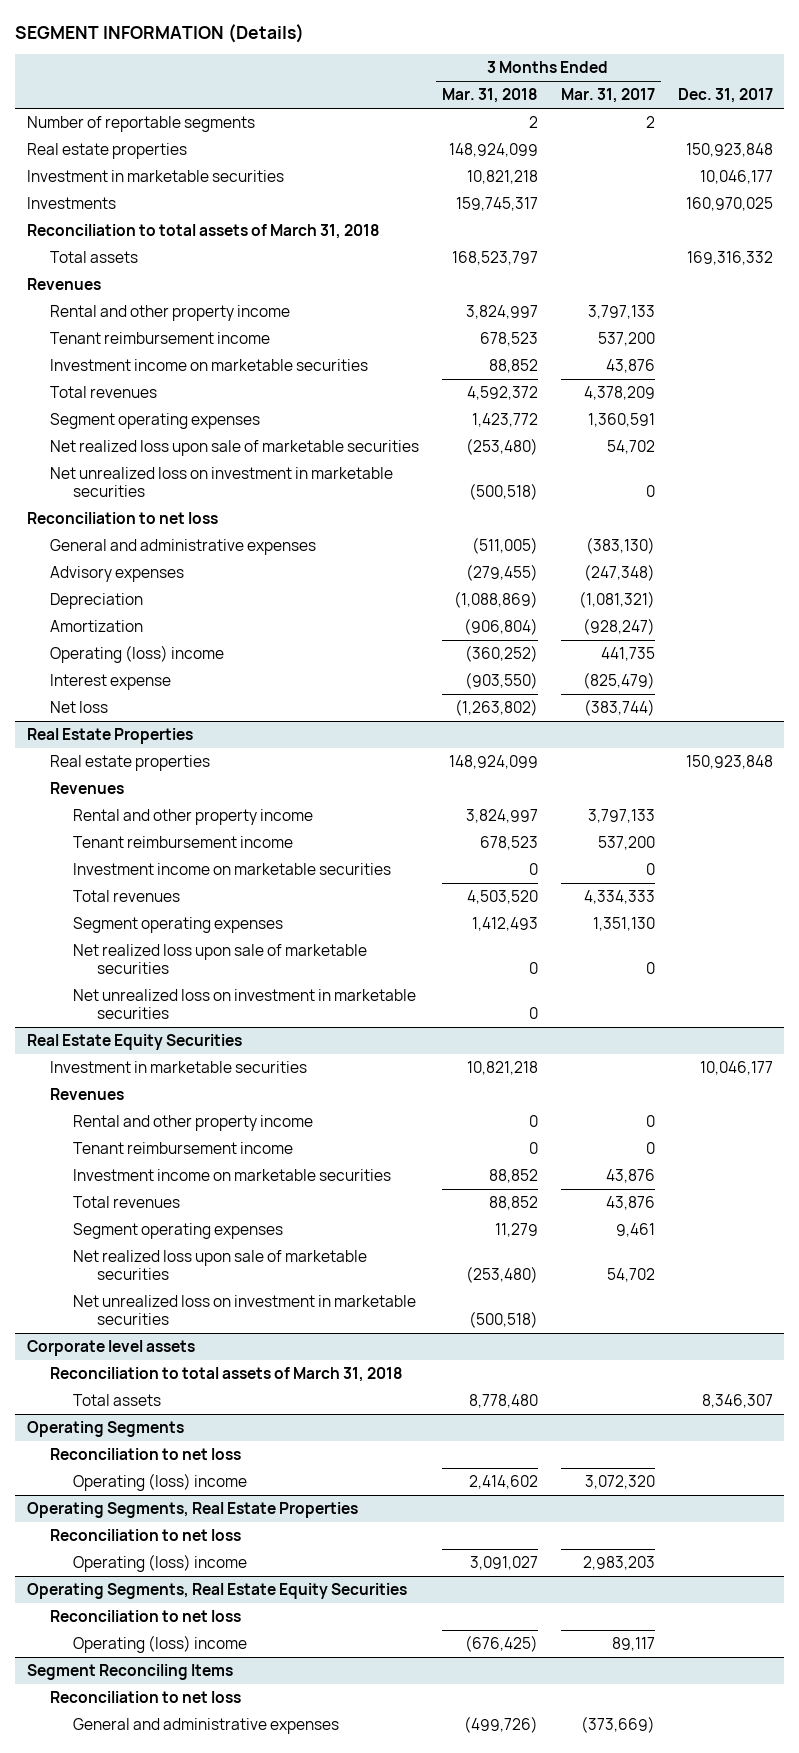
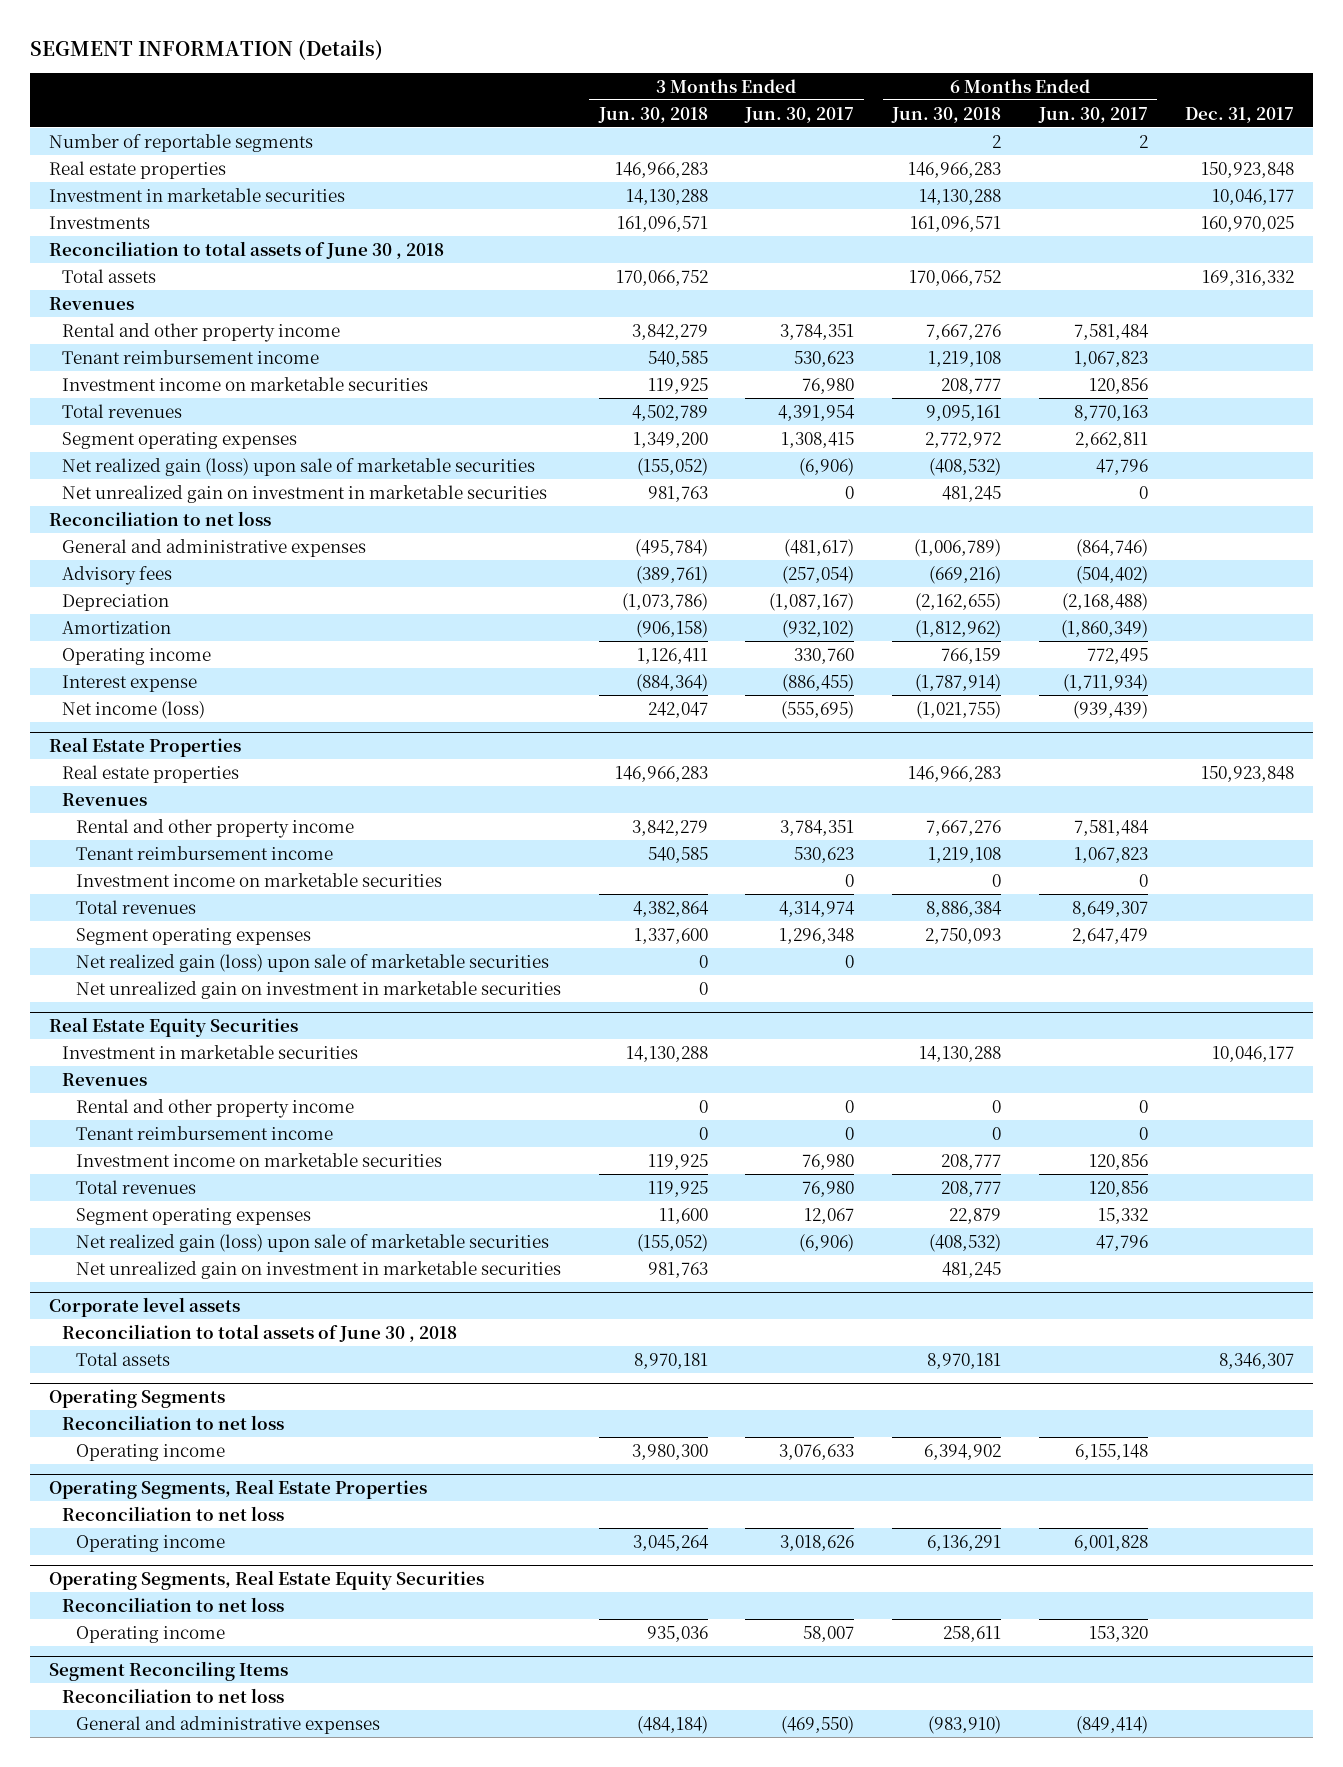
- | 3 Months Ended Mar. 31, 2018 | 3 Months Ended Mar. 31, 2017 | Dec. 31, 2017
+ | 3 Months Ended Jun. 30, 2018 | 3 Months Ended Jun. 30, 2017 | 6 Months Ended Jun. 30, 2018 | 6 Months Ended Jun. 30, 2017 | Dec. 31, 2017
- Reconciliation to total assets of March 31, 2018
+ Reconciliation to total assets of June 30 , 2018
- Net realized loss upon sale of marketable securities | (253,480) | 54,702 |
- Net unrealized loss on investment in marketable securities | (500,518) | 0 |
+ Net realized gain (loss) upon sale of marketable securities | (155,052) | (6,906) | (408,532) | 47,796 |
+ Net unrealized gain on investment in marketable securities | 981,763 | 0 | 481,245 | 0 |
- Advisory expenses | (279,455) | (247,348) |
+ Advisory fees | (389,761) | (257,054) | (669,216) | (504,402) |
- Operating (loss) income | (360,252) | 441,735 |
+ Operating income | 1,126,411 | 330,760 | 766,159 | 772,495 |
- Net loss | (1,263,802) | (383,744) |
+ Net income (loss) | 242,047 | (555,695) | (1,021,755) | (939,439) |
@ Real Estate Properties
- Net realized loss upon sale of marketable securities | 0 | 0 |
- Net unrealized loss on investment in marketable securities | 0 | |
+ Net realized gain (loss) upon sale of marketable securities | 0 | 0 | | |
+ Net unrealized gain on investment in marketable securities | 0 | | | |
@ Real Estate Equity Securities
- Net realized loss upon sale of marketable securities | (253,480) | 54,702 |
- Net unrealized loss on investment in marketable securities | (500,518) | |
+ Net realized gain (loss) upon sale of marketable securities | (155,052) | (6,906) | (408,532) | 47,796 |
+ Net unrealized gain on investment in marketable securities | 981,763 | | 481,245 | |
@ Corporate level assets
- Reconciliation to total assets of March 31, 2018
+ Reconciliation to total assets of June 30 , 2018
@ Operating Segments
- Operating (loss) income | 2,414,602 | 3,072,320 |
+ Operating income | 3,980,300 | 3,076,633 | 6,394,902 | 6,155,148 |
@ Operating Segments, Real Estate Properties
- Operating (loss) income | 3,091,027 | 2,983,203 |
+ Operating income | 3,045,264 | 3,018,626 | 6,136,291 | 6,001,828 |
@ Operating Segments, Real Estate Equity Securities
- Operating (loss) income | (676,425) | 89,117 |
+ Operating income | 935,036 | 58,007 | 258,611 | 153,320 |

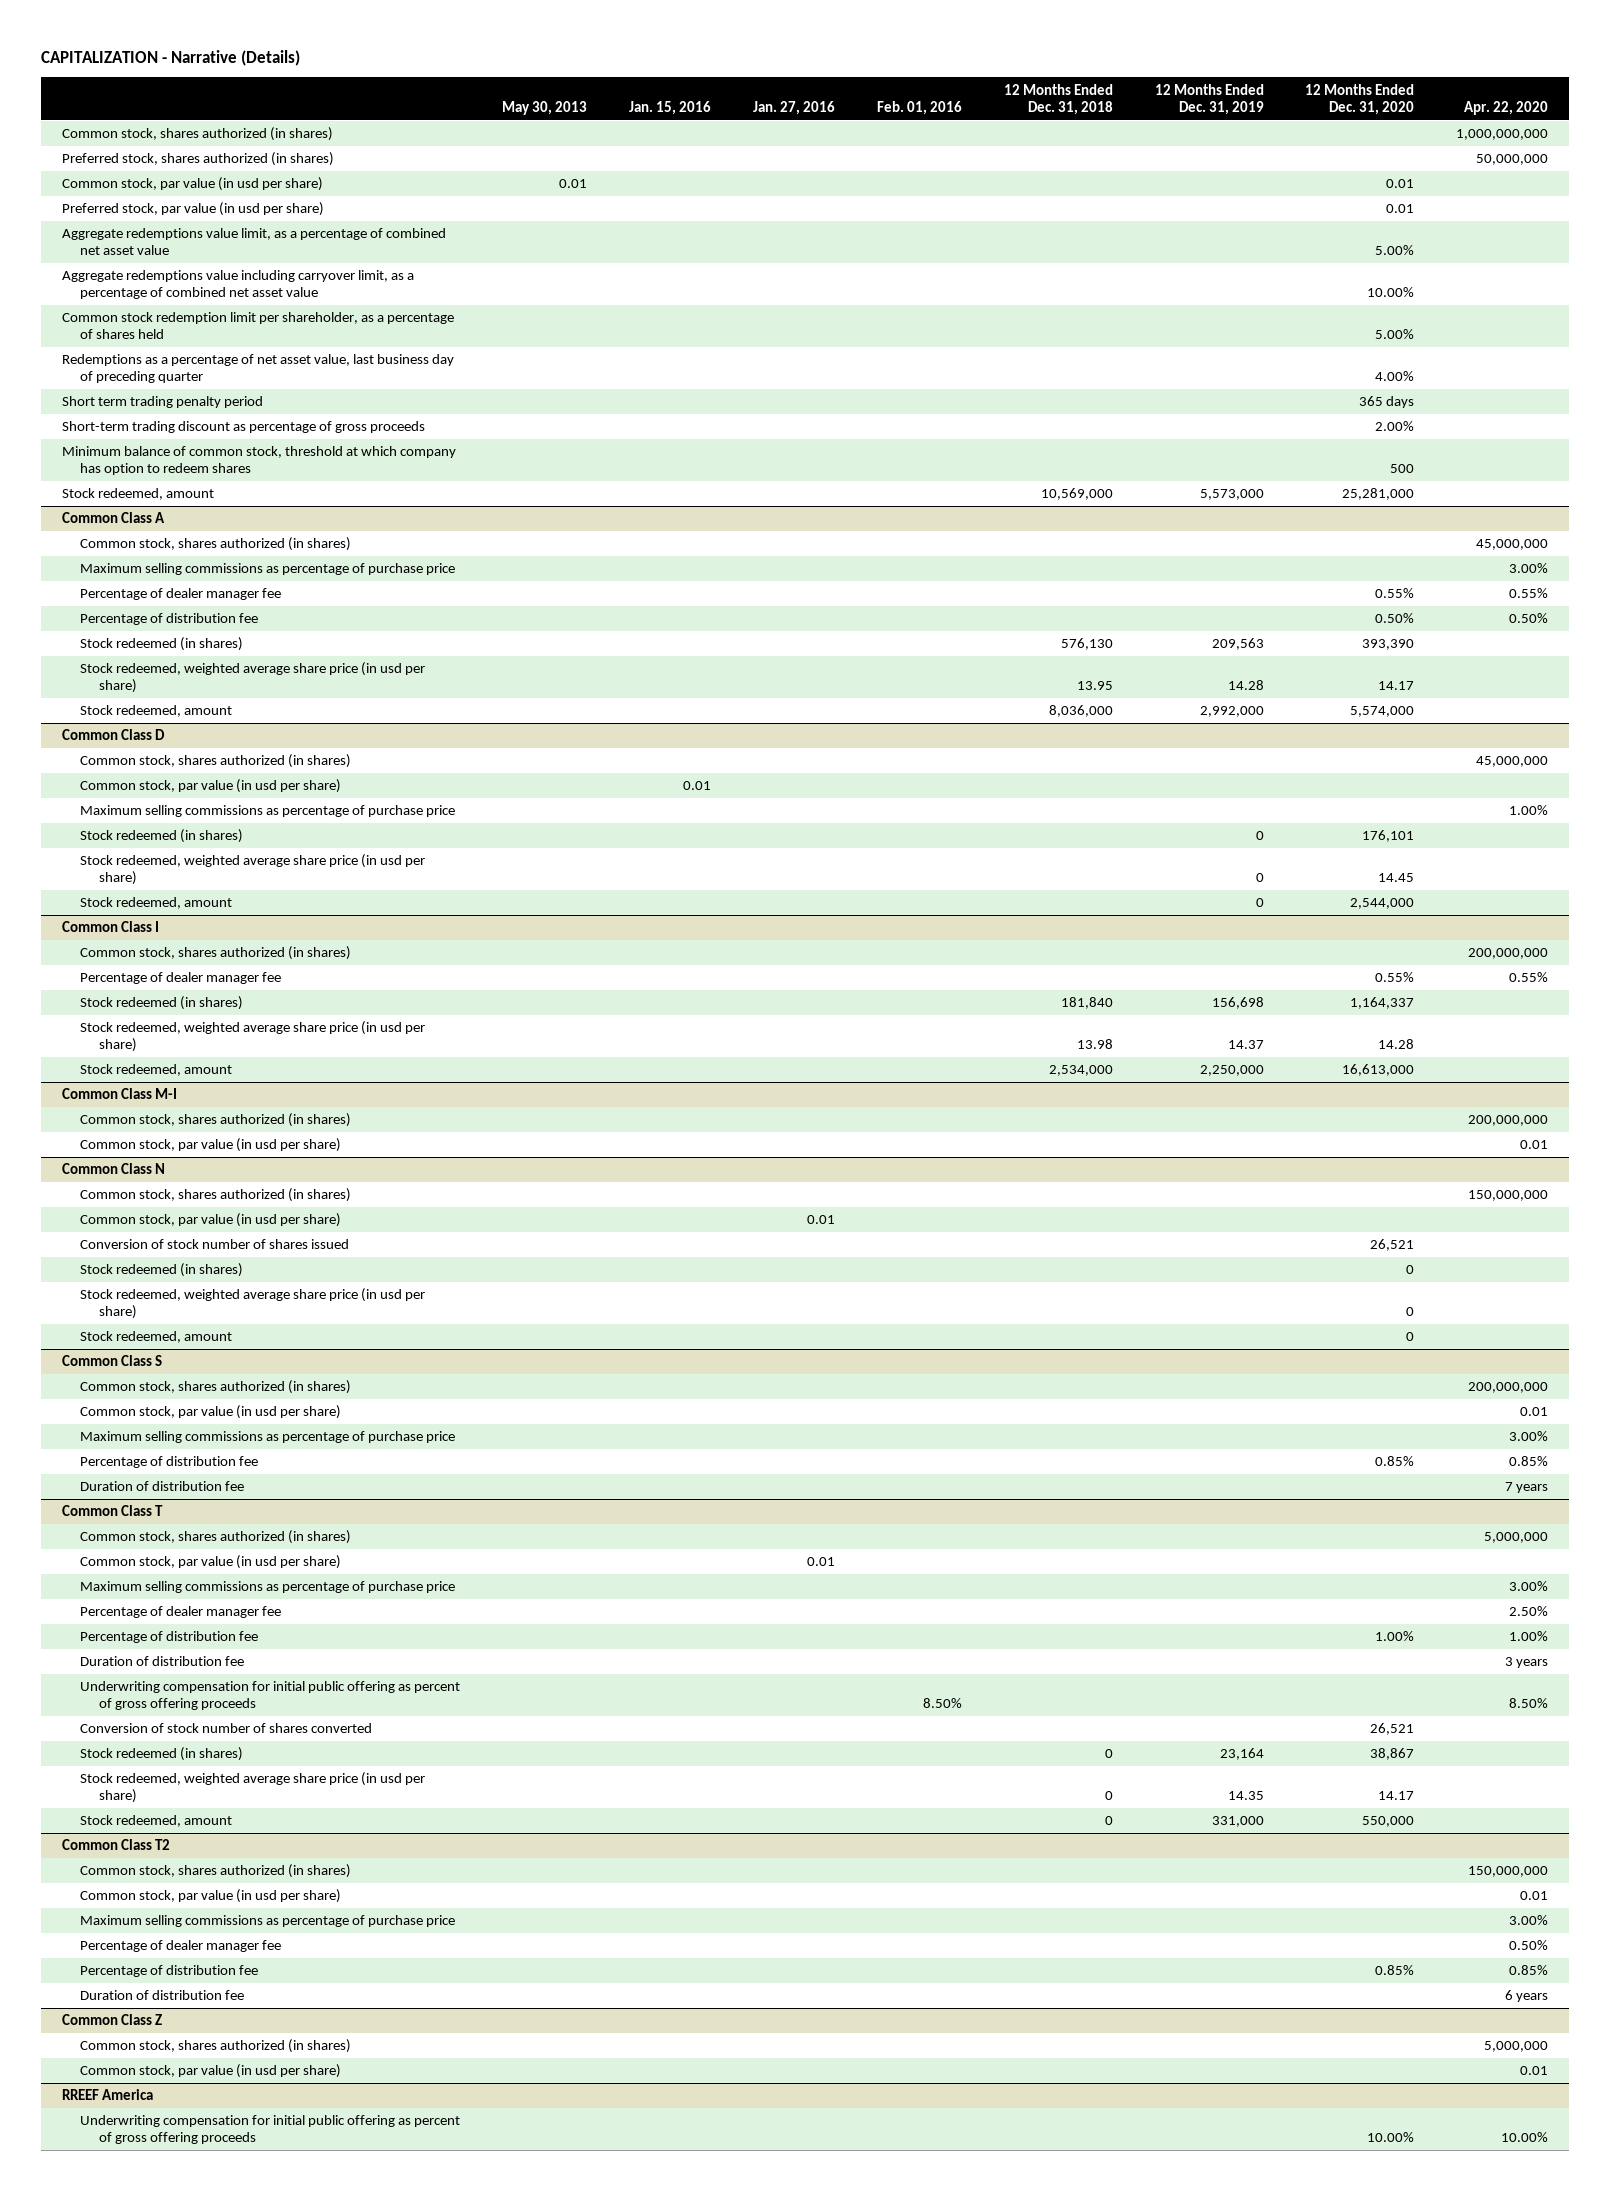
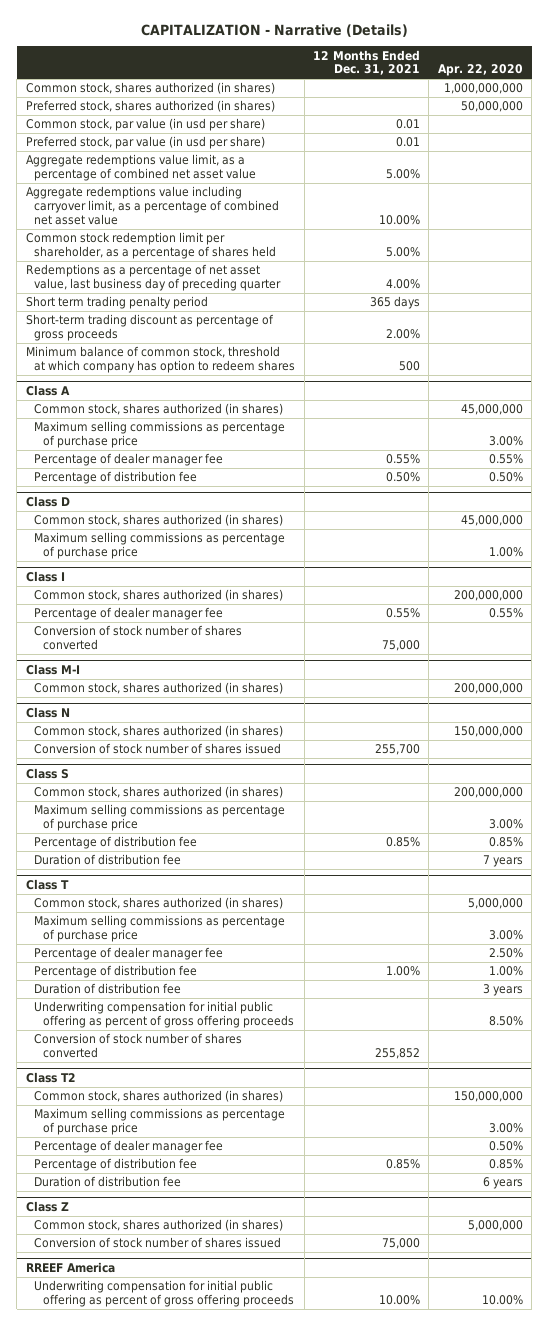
- | May 30, 2013 | Jan. 15, 2016 | Jan. 27, 2016 | Feb. 01, 2016 | 12 Months Ended Dec. 31, 2018 | 12 Months Ended Dec. 31, 2019 | 12 Months Ended Dec. 31, 2020 | Apr. 22, 2020
+ | 12 Months Ended Dec. 31, 2021 | Apr. 22, 2020
- Stock redeemed, amount | | | | | 10,569,000 | 5,573,000 | 25,281,000 |
- Common Class A
+ Class A
- Stock redeemed (in shares) | | | | | 576,130 | 209,563 | 393,390 |
- Stock redeemed, weighted average share price (in usd per share) | | | | | 13.95 | 14.28 | 14.17 |
- Stock redeemed, amount | | | | | 8,036,000 | 2,992,000 | 5,574,000 |
- Common Class D
+ Class D
- Common stock, par value (in usd per share) | | 0.01 | | | | | |
- Stock redeemed (in shares) | | | | | | 0 | 176,101 |
- Stock redeemed, weighted average share price (in usd per share) | | | | | | 0 | 14.45 |
- Stock redeemed, amount | | | | | | 0 | 2,544,000 |
- Common Class I
+ Class I
- Stock redeemed (in shares) | | | | | 181,840 | 156,698 | 1,164,337 |
- Stock redeemed, weighted average share price (in usd per share) | | | | | 13.98 | 14.37 | 14.28 |
- Stock redeemed, amount | | | | | 2,534,000 | 2,250,000 | 16,613,000 |
- Common Class M-I
+ Conversion of stock number of shares converted | 75,000 |
+ Class M-I
- Common stock, par value (in usd per share) | | | | | | | | 0.01
- Common Class N
+ Class N
- Common stock, par value (in usd per share) | | | 0.01 | | | | |
- Stock redeemed (in shares) | | | | | | | 0 |
- Stock redeemed, weighted average share price (in usd per share) | | | | | | | 0 |
- Stock redeemed, amount | | | | | | | 0 |
- Common Class S
+ Class S
- Common stock, par value (in usd per share) | | | | | | | | 0.01
- Common Class T
+ Class T
- Common stock, par value (in usd per share) | | | 0.01 | | | | |
- Stock redeemed (in shares) | | | | | 0 | 23,164 | 38,867 |
- Stock redeemed, weighted average share price (in usd per share) | | | | | 0 | 14.35 | 14.17 |
- Stock redeemed, amount | | | | | 0 | 331,000 | 550,000 |
- Common Class T2
+ Class T2
- Common stock, par value (in usd per share) | | | | | | | | 0.01
- Common Class Z
+ Class Z
- Common stock, par value (in usd per share) | | | | | | | | 0.01
+ Conversion of stock number of shares issued | 75,000 |

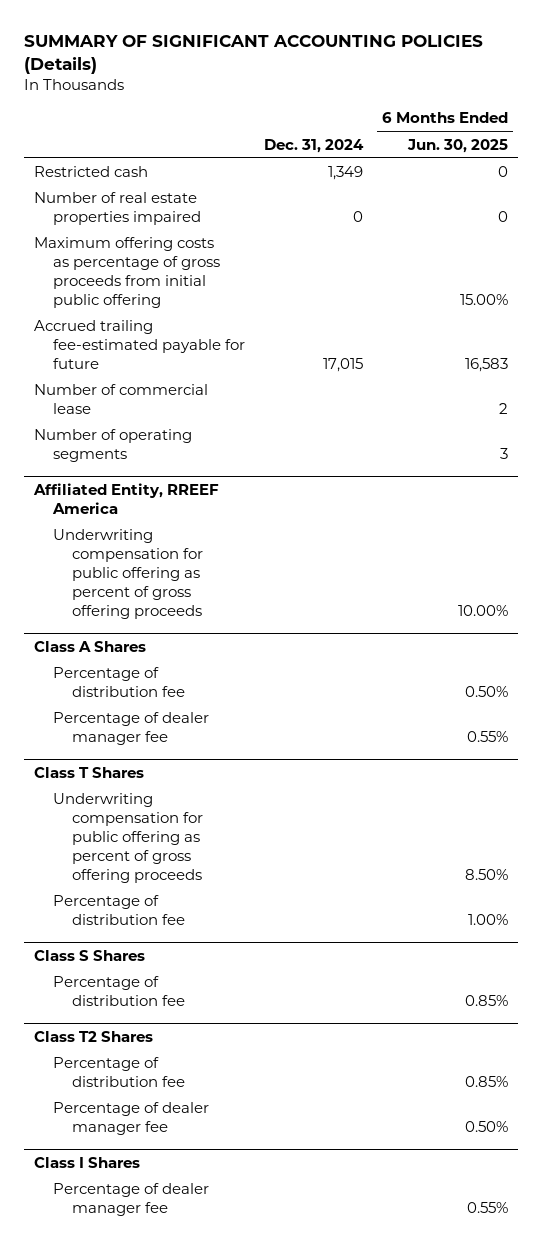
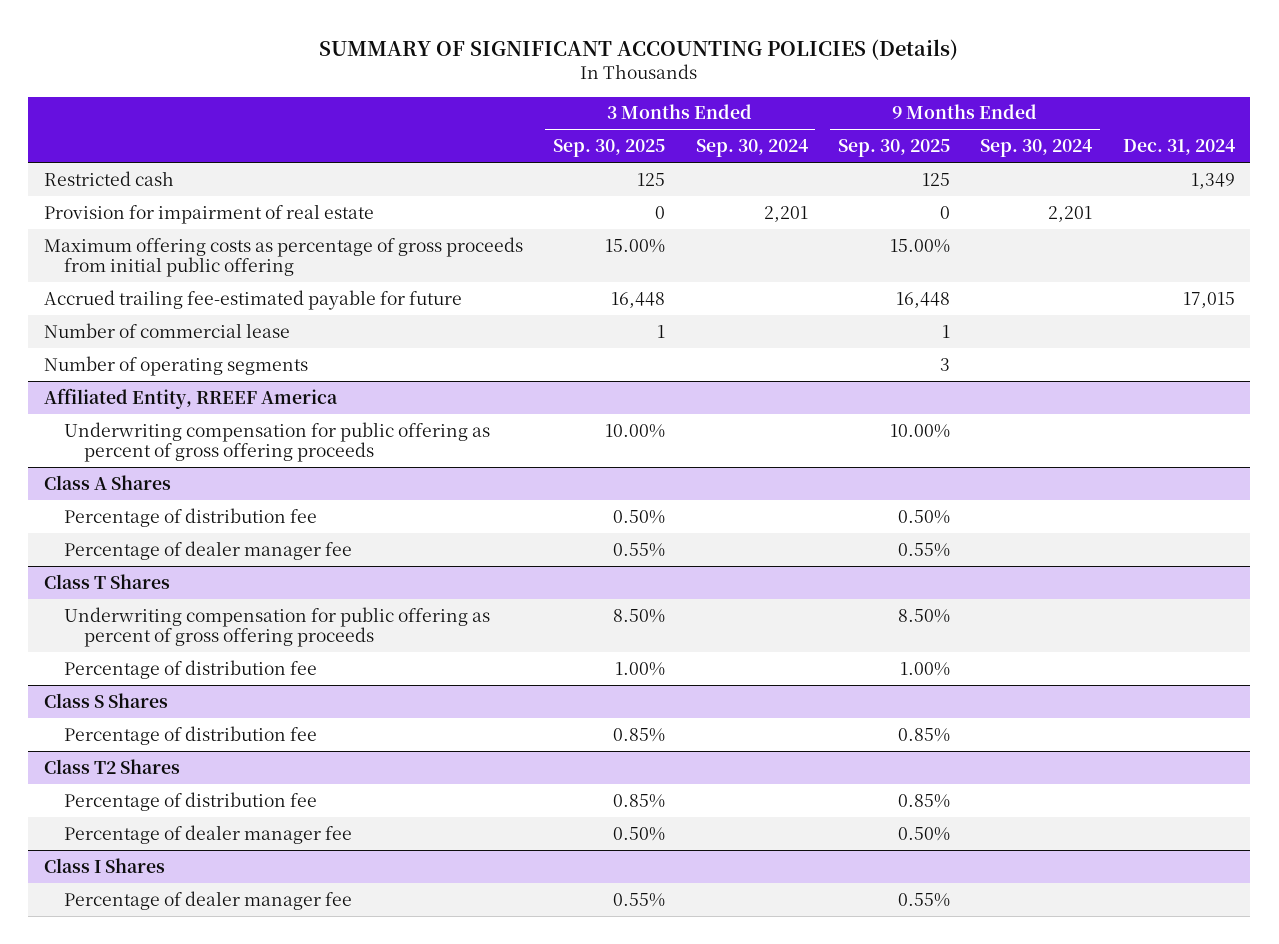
- | Dec. 31, 2024 | 6 Months Ended Jun. 30, 2025
+ | 3 Months Ended Sep. 30, 2025 | 3 Months Ended Sep. 30, 2024 | 9 Months Ended Sep. 30, 2025 | 9 Months Ended Sep. 30, 2024 | Dec. 31, 2024
- Number of real estate properties impaired | 0 | 0
+ Provision for impairment of real estate | 0 | 2,201 | 0 | 2,201 |

